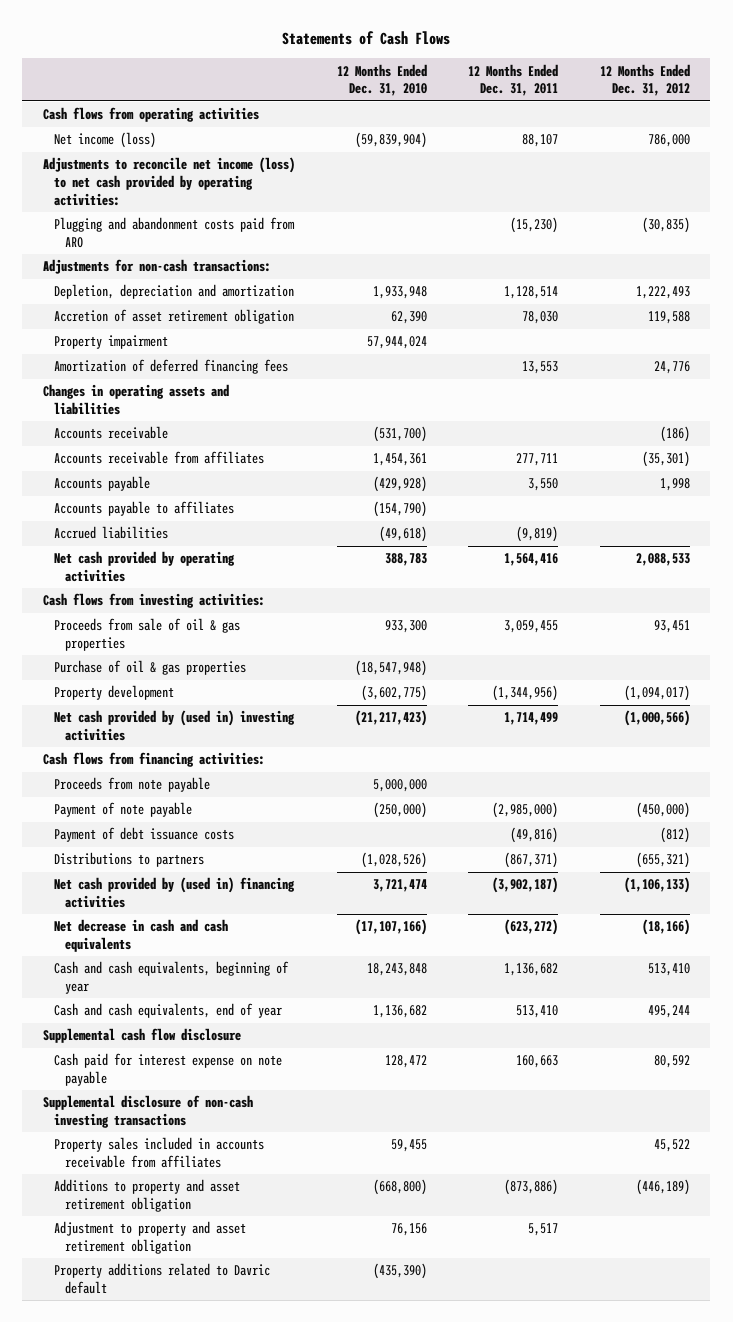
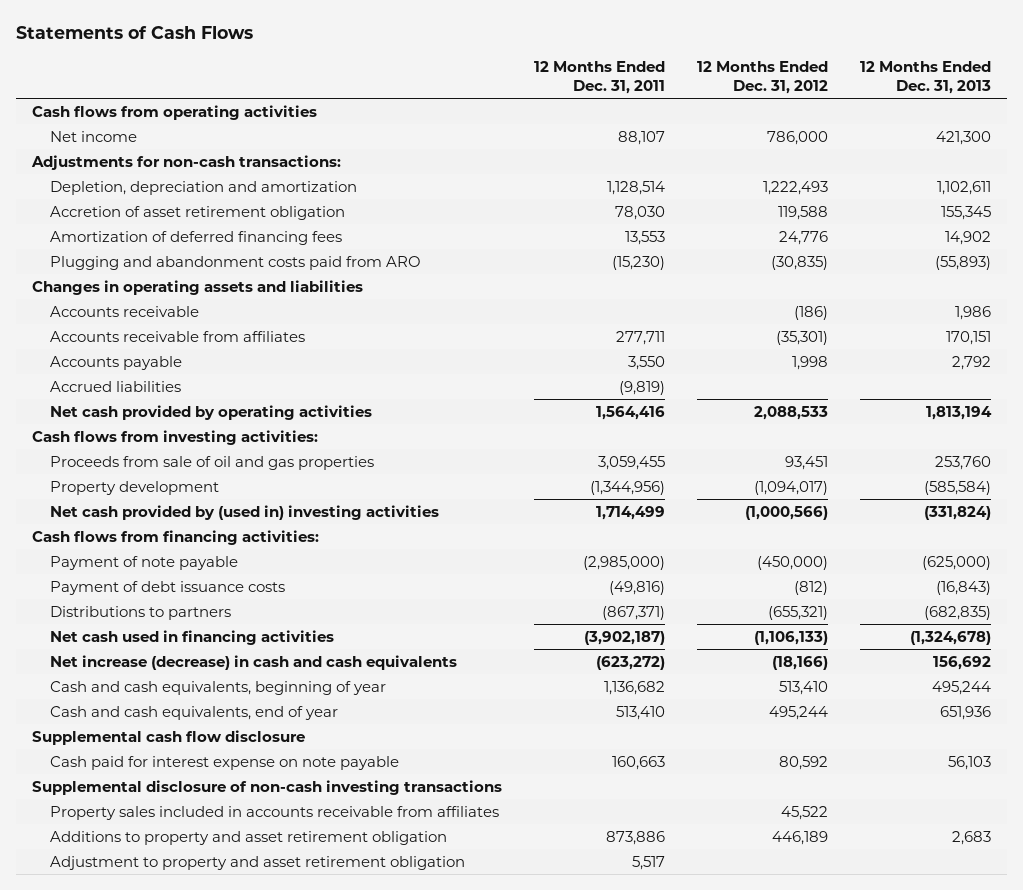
- | 12 Months Ended Dec. 31, 2010 | 12 Months Ended Dec. 31, 2011 | 12 Months Ended Dec. 31, 2012
+ | 12 Months Ended Dec. 31, 2011 | 12 Months Ended Dec. 31, 2012 | 12 Months Ended Dec. 31, 2013
- Net income (loss) | (59,839,904) | 88,107 | 786,000
- Adjustments to reconcile net income (loss) to net cash provided by operating activities:
+ Net income | 88,107 | 786,000 | 421,300
- Property impairment | 57,944,024 | |
moved down: Plugging and abandonment costs paid from ARO | (15,230) | (30,835) | (55,893)
- Accounts payable to affiliates | (154,790) | |
- Proceeds from sale of oil & gas properties | 933,300 | 3,059,455 | 93,451
- Purchase of oil & gas properties | (18,547,948) | |
+ Proceeds from sale of oil and gas properties | 3,059,455 | 93,451 | 253,760
- Proceeds from note payable | 5,000,000 | |
- Net cash provided by (used in) financing activities | 3,721,474 | (3,902,187) | (1,106,133)
- Net decrease in cash and cash equivalents | (17,107,166) | (623,272) | (18,166)
+ Net cash used in financing activities | (3,902,187) | (1,106,133) | (1,324,678)
+ Net increase (decrease) in cash and cash equivalents | (623,272) | (18,166) | 156,692
- Additions to property and asset retirement obligation | (668,800) | (873,886) | (446,189)
+ Additions to property and asset retirement obligation | 873,886 | 446,189 | 2,683
- Property additions related to Davric default | (435,390) | |

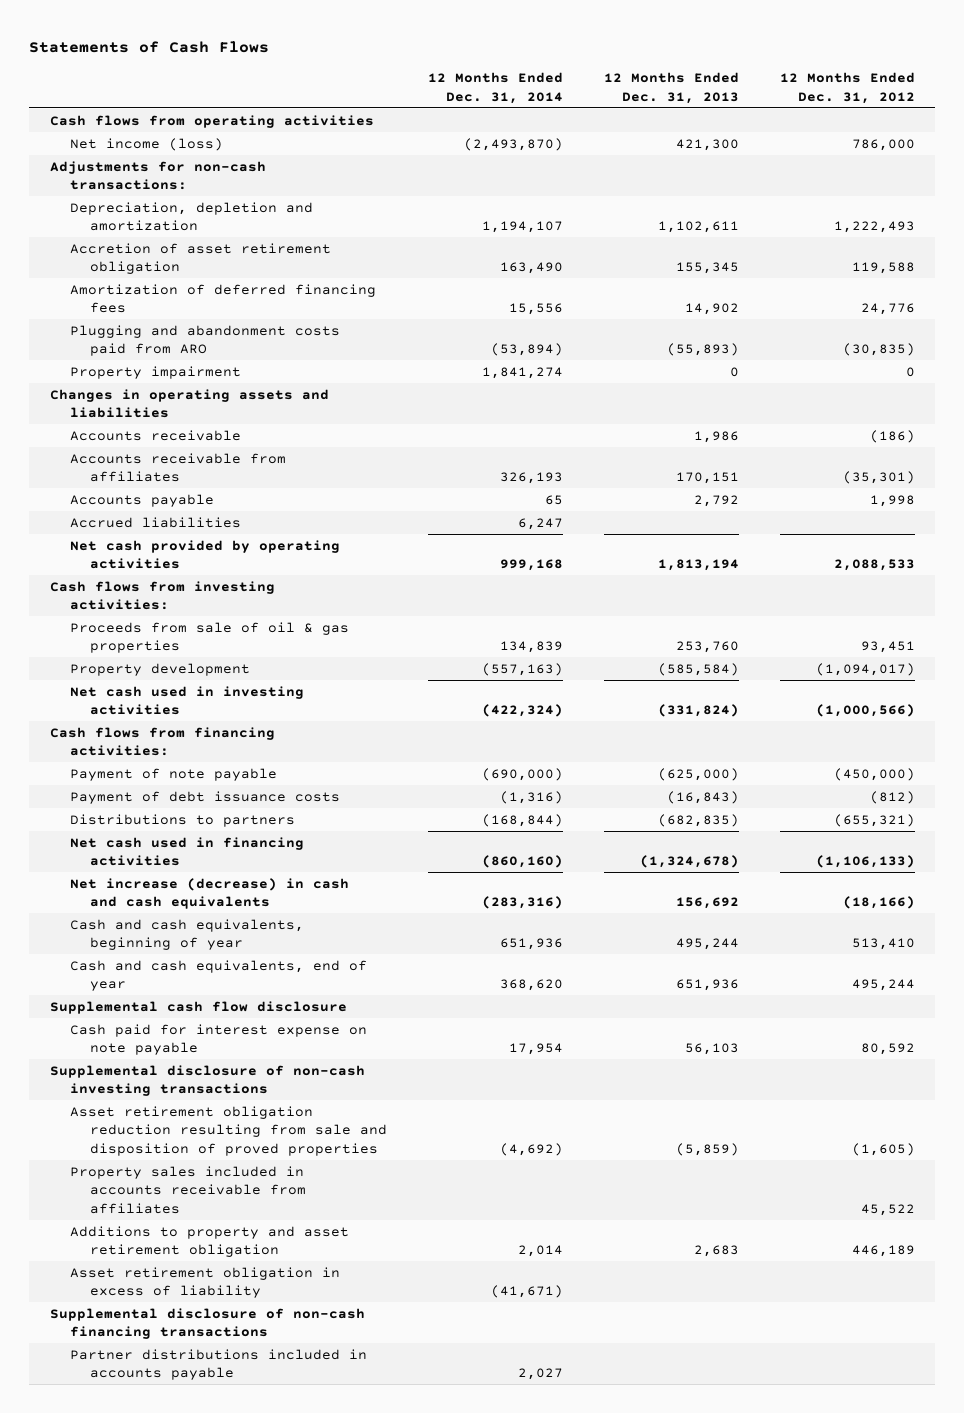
- | 12 Months Ended Dec. 31, 2011 | 12 Months Ended Dec. 31, 2012 | 12 Months Ended Dec. 31, 2013
+ | 12 Months Ended Dec. 31, 2014 | 12 Months Ended Dec. 31, 2013 | 12 Months Ended Dec. 31, 2012
- Net income | 88,107 | 786,000 | 421,300
+ Net income (loss) | (2,493,870) | 421,300 | 786,000
- Depletion, depreciation and amortization | 1,128,514 | 1,222,493 | 1,102,611
+ Depreciation, depletion and amortization | 1,194,107 | 1,102,611 | 1,222,493
+ Property impairment | 1,841,274 | 0 | 0
- Proceeds from sale of oil and gas properties | 3,059,455 | 93,451 | 253,760
+ Proceeds from sale of oil & gas properties | 134,839 | 253,760 | 93,451
- Net cash provided by (used in) investing activities | 1,714,499 | (1,000,566) | (331,824)
+ Net cash used in investing activities | (422,324) | (331,824) | (1,000,566)
+ Asset retirement obligation reduction resulting from sale and disposition of proved properties | (4,692) | (5,859) | (1,605)
- Adjustment to property and asset retirement obligation | 5,517 | |
+ Asset retirement obligation in excess of liability | (41,671) | |
+ Supplemental disclosure of non-cash financing transactions
+ Partner distributions included in accounts payable | 2,027 | |

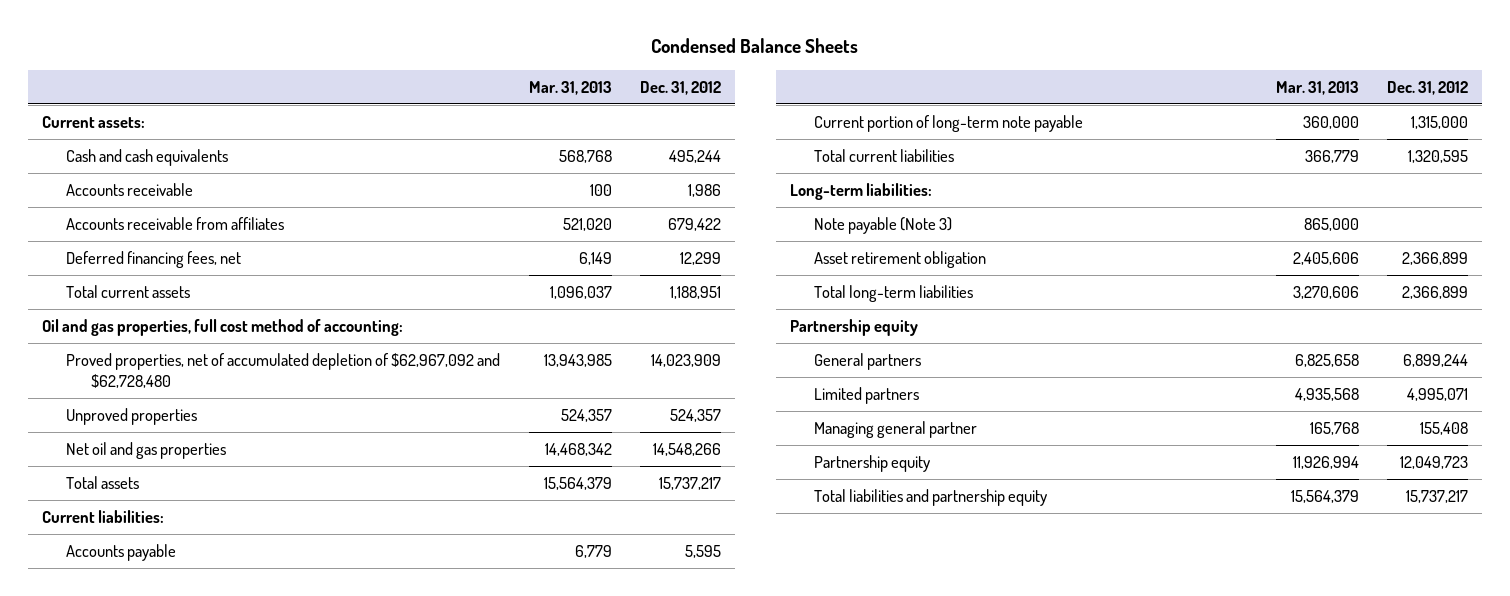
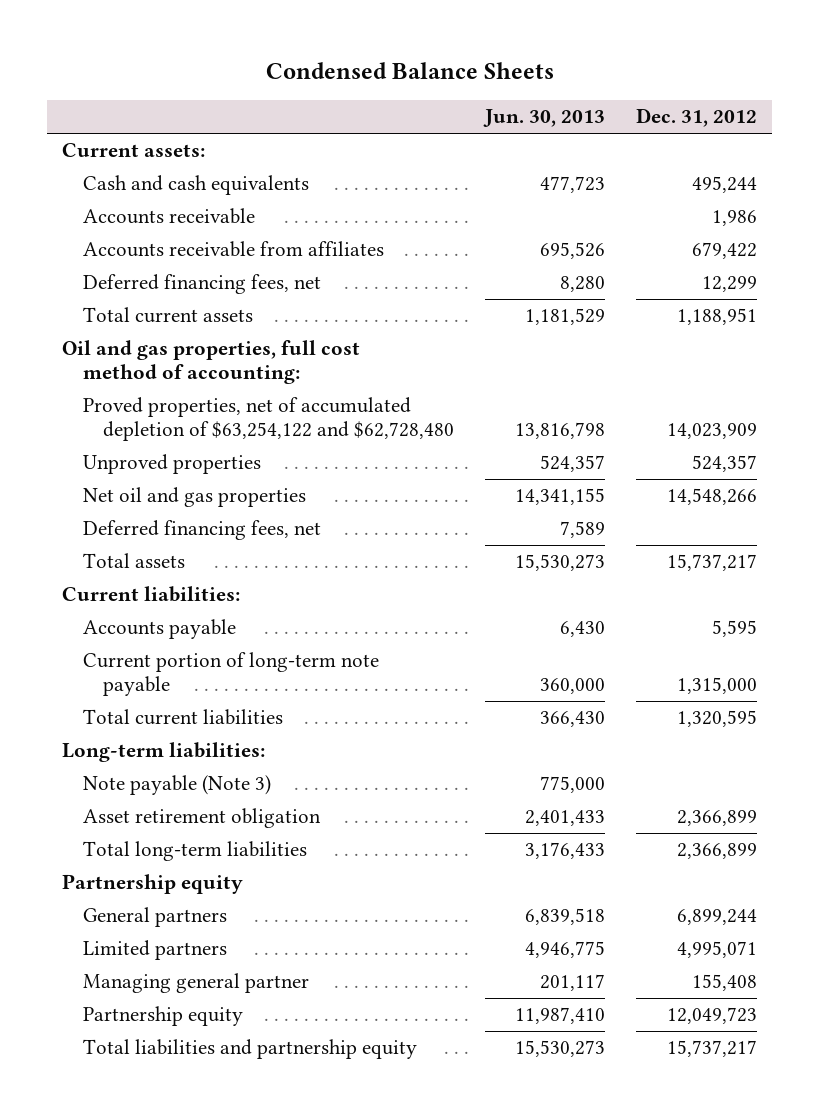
- | Mar. 31, 2013 | Dec. 31, 2012
+ | Jun. 30, 2013 | Dec. 31, 2012
- Proved properties, net of accumulated depletion of $62,967,092 and $62,728,480 | 13,943,985 | 14,023,909
+ Proved properties, net of accumulated depletion of $63,254,122 and $62,728,480 | 13,816,798 | 14,023,909
+ Deferred financing fees, net | 7,589 |

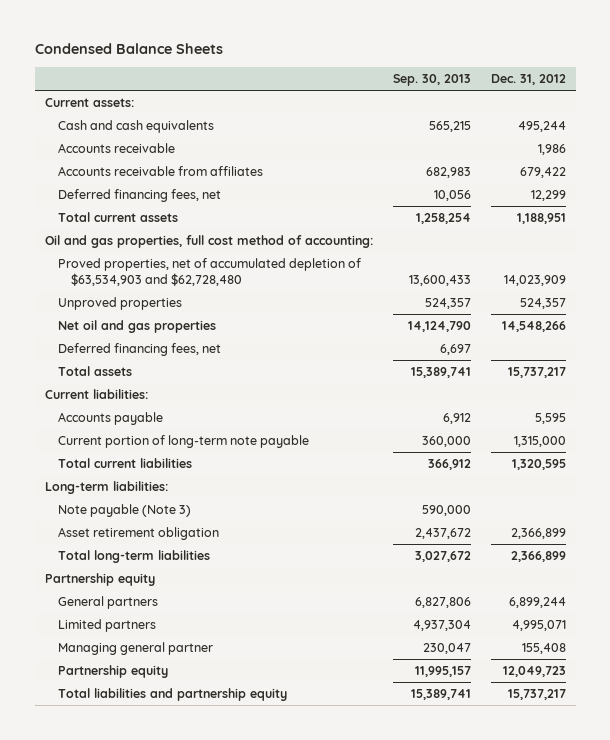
- | Jun. 30, 2013 | Dec. 31, 2012
+ | Sep. 30, 2013 | Dec. 31, 2012
- Proved properties, net of accumulated depletion of $63,254,122 and $62,728,480 | 13,816,798 | 14,023,909
+ Proved properties, net of accumulated depletion of $63,534,903 and $62,728,480 | 13,600,433 | 14,023,909

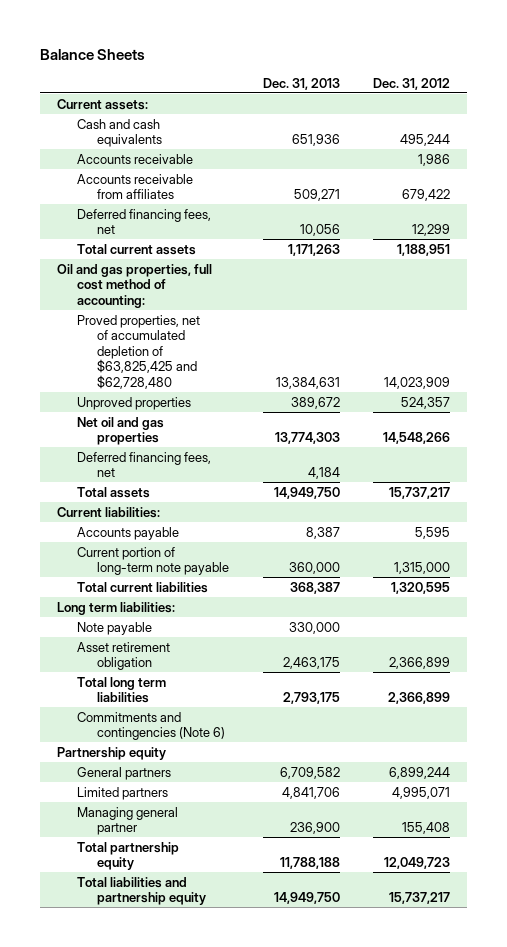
- Condensed Balance Sheets
+ Balance Sheets
- | Sep. 30, 2013 | Dec. 31, 2012
+ | Dec. 31, 2013 | Dec. 31, 2012
- Proved properties, net of accumulated depletion of $63,534,903 and $62,728,480 | 13,600,433 | 14,023,909
+ Proved properties, net of accumulated depletion of $63,825,425 and $62,728,480 | 13,384,631 | 14,023,909
- Long-term liabilities:
- Note payable (Note 3) | 590,000 |
+ Long term liabilities:
+ Note payable | 330,000 |
- Total long-term liabilities | 3,027,672 | 2,366,899
+ Total long term liabilities | 2,793,175 | 2,366,899
+ Commitments and contingencies (Note 6)
- Partnership equity | 11,995,157 | 12,049,723
+ Total partnership equity | 11,788,188 | 12,049,723

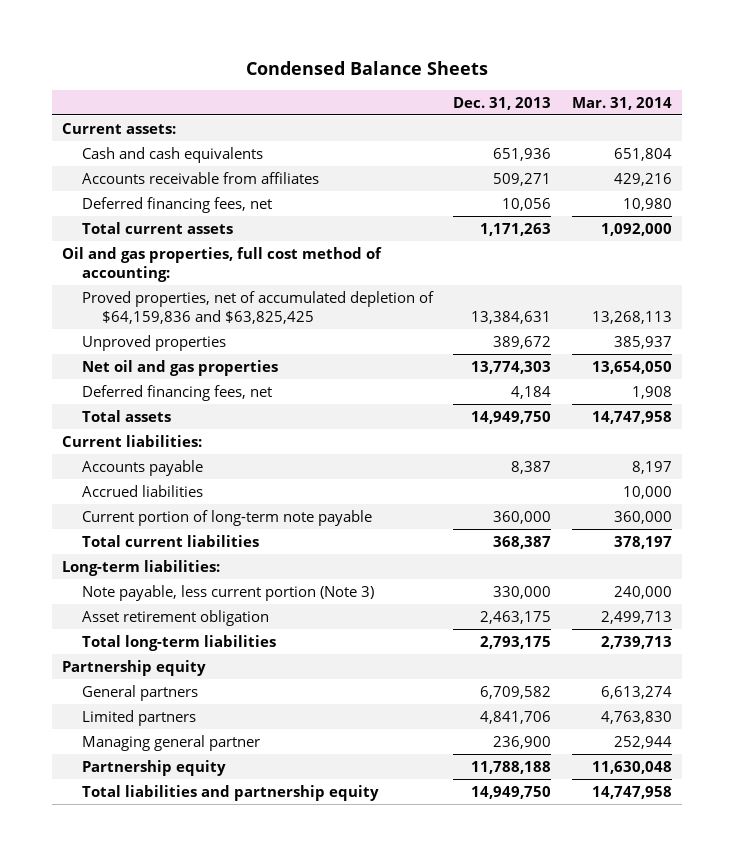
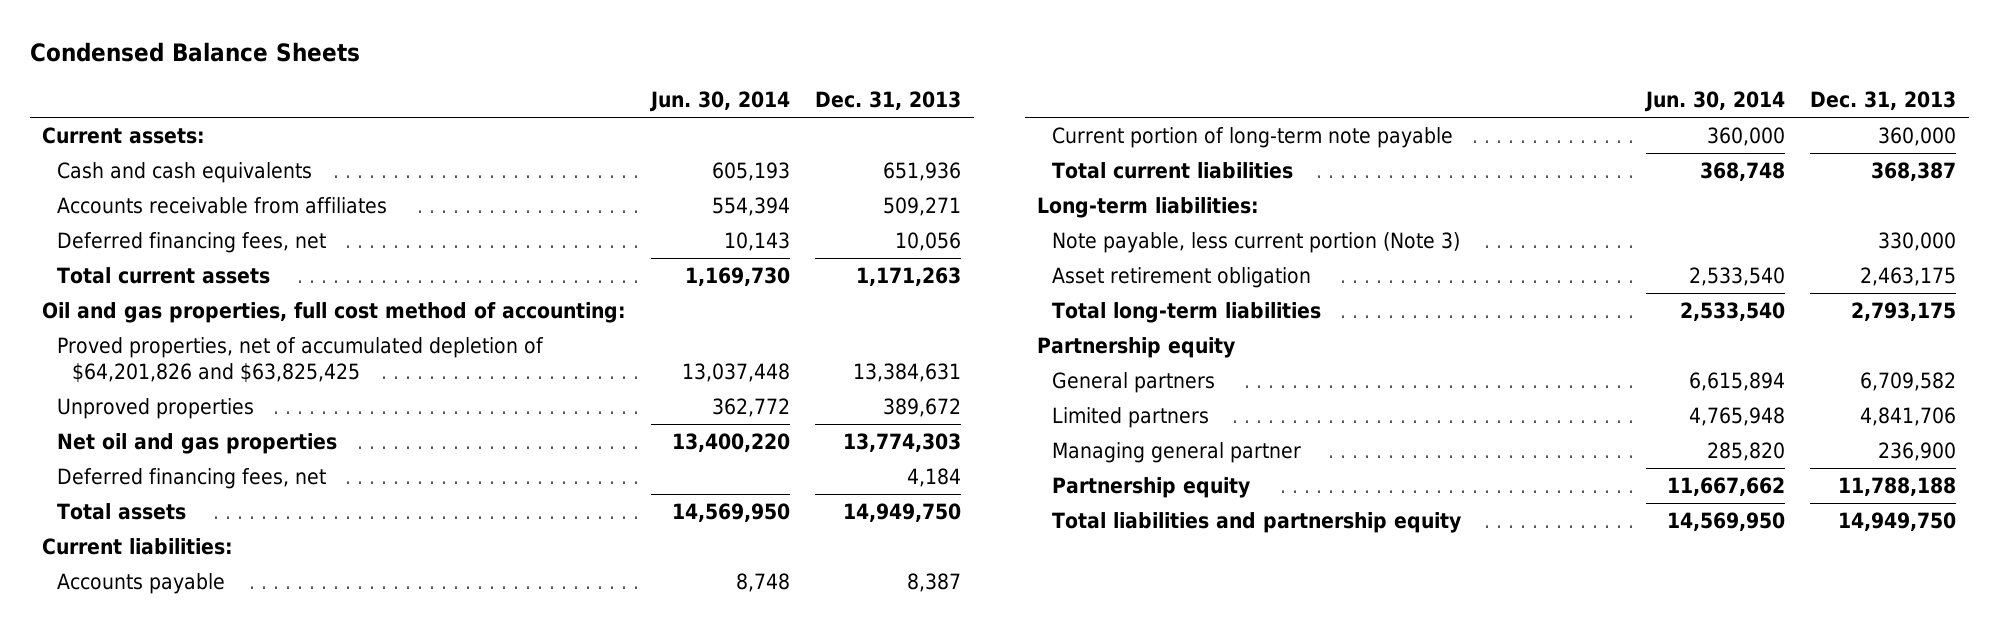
- | Dec. 31, 2013 | Mar. 31, 2014
+ | Jun. 30, 2014 | Dec. 31, 2013
- Proved properties, net of accumulated depletion of $64,159,836 and $63,825,425 | 13,384,631 | 13,268,113
+ Proved properties, net of accumulated depletion of $64,201,826 and $63,825,425 | 13,037,448 | 13,384,631
- Accrued liabilities | | 10,000

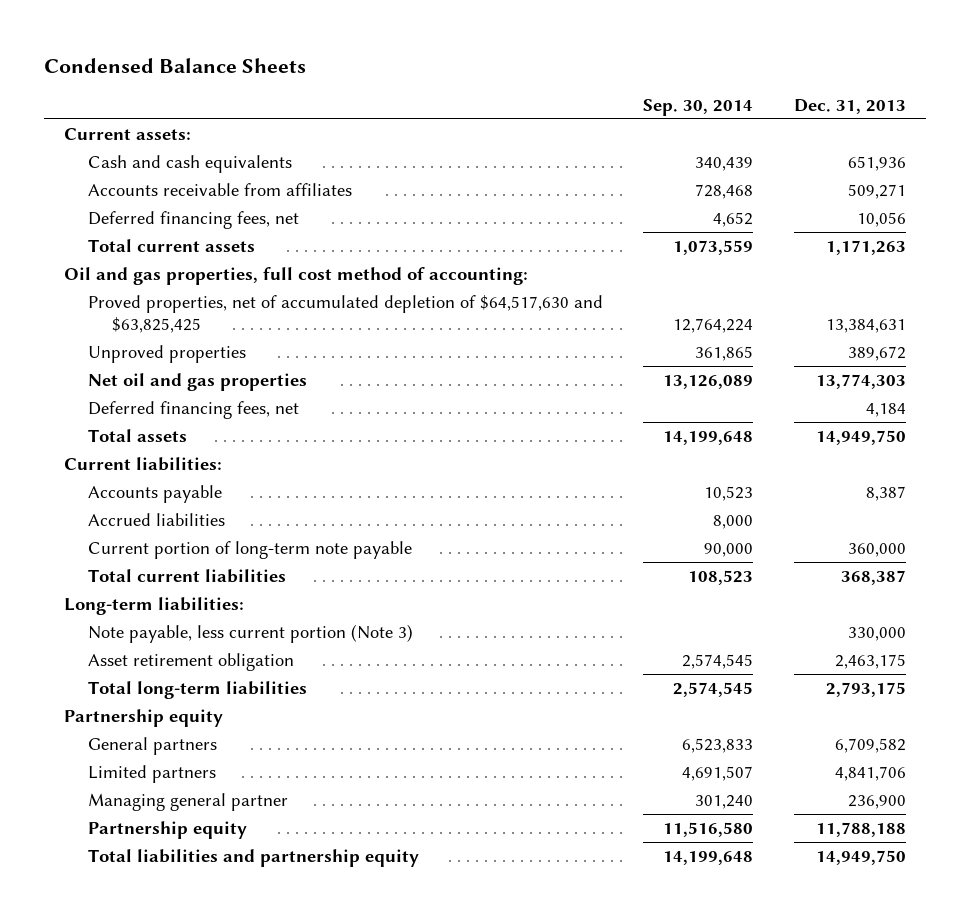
- | Jun. 30, 2014 | Dec. 31, 2013
+ | Sep. 30, 2014 | Dec. 31, 2013
- Proved properties, net of accumulated depletion of $64,201,826 and $63,825,425 | 13,037,448 | 13,384,631
+ Proved properties, net of accumulated depletion of $64,517,630 and $63,825,425 | 12,764,224 | 13,384,631
+ Accrued liabilities | 8,000 |

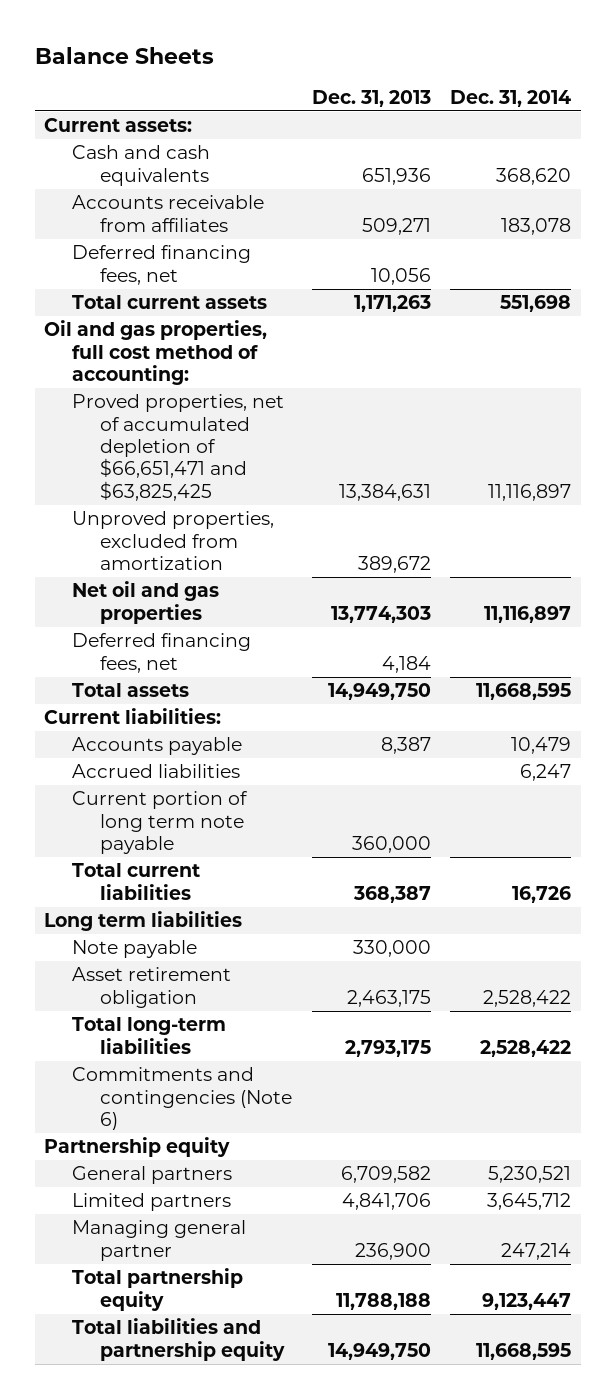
- Condensed Balance Sheets
+ Balance Sheets
- | Sep. 30, 2014 | Dec. 31, 2013
+ | Dec. 31, 2013 | Dec. 31, 2014
- Proved properties, net of accumulated depletion of $64,517,630 and $63,825,425 | 12,764,224 | 13,384,631
- Unproved properties | 361,865 | 389,672
+ Proved properties, net of accumulated depletion of $66,651,471 and $63,825,425 | 13,384,631 | 11,116,897
+ Unproved properties, excluded from amortization | 389,672 |
- Current portion of long-term note payable | 90,000 | 360,000
+ Current portion of long term note payable | 360,000 |
- Long-term liabilities:
- Note payable, less current portion (Note 3) | | 330,000
+ Long term liabilities
+ Note payable | 330,000 |
+ Commitments and contingencies (Note 6)
- Partnership equity | 11,516,580 | 11,788,188
+ Total partnership equity | 11,788,188 | 9,123,447

